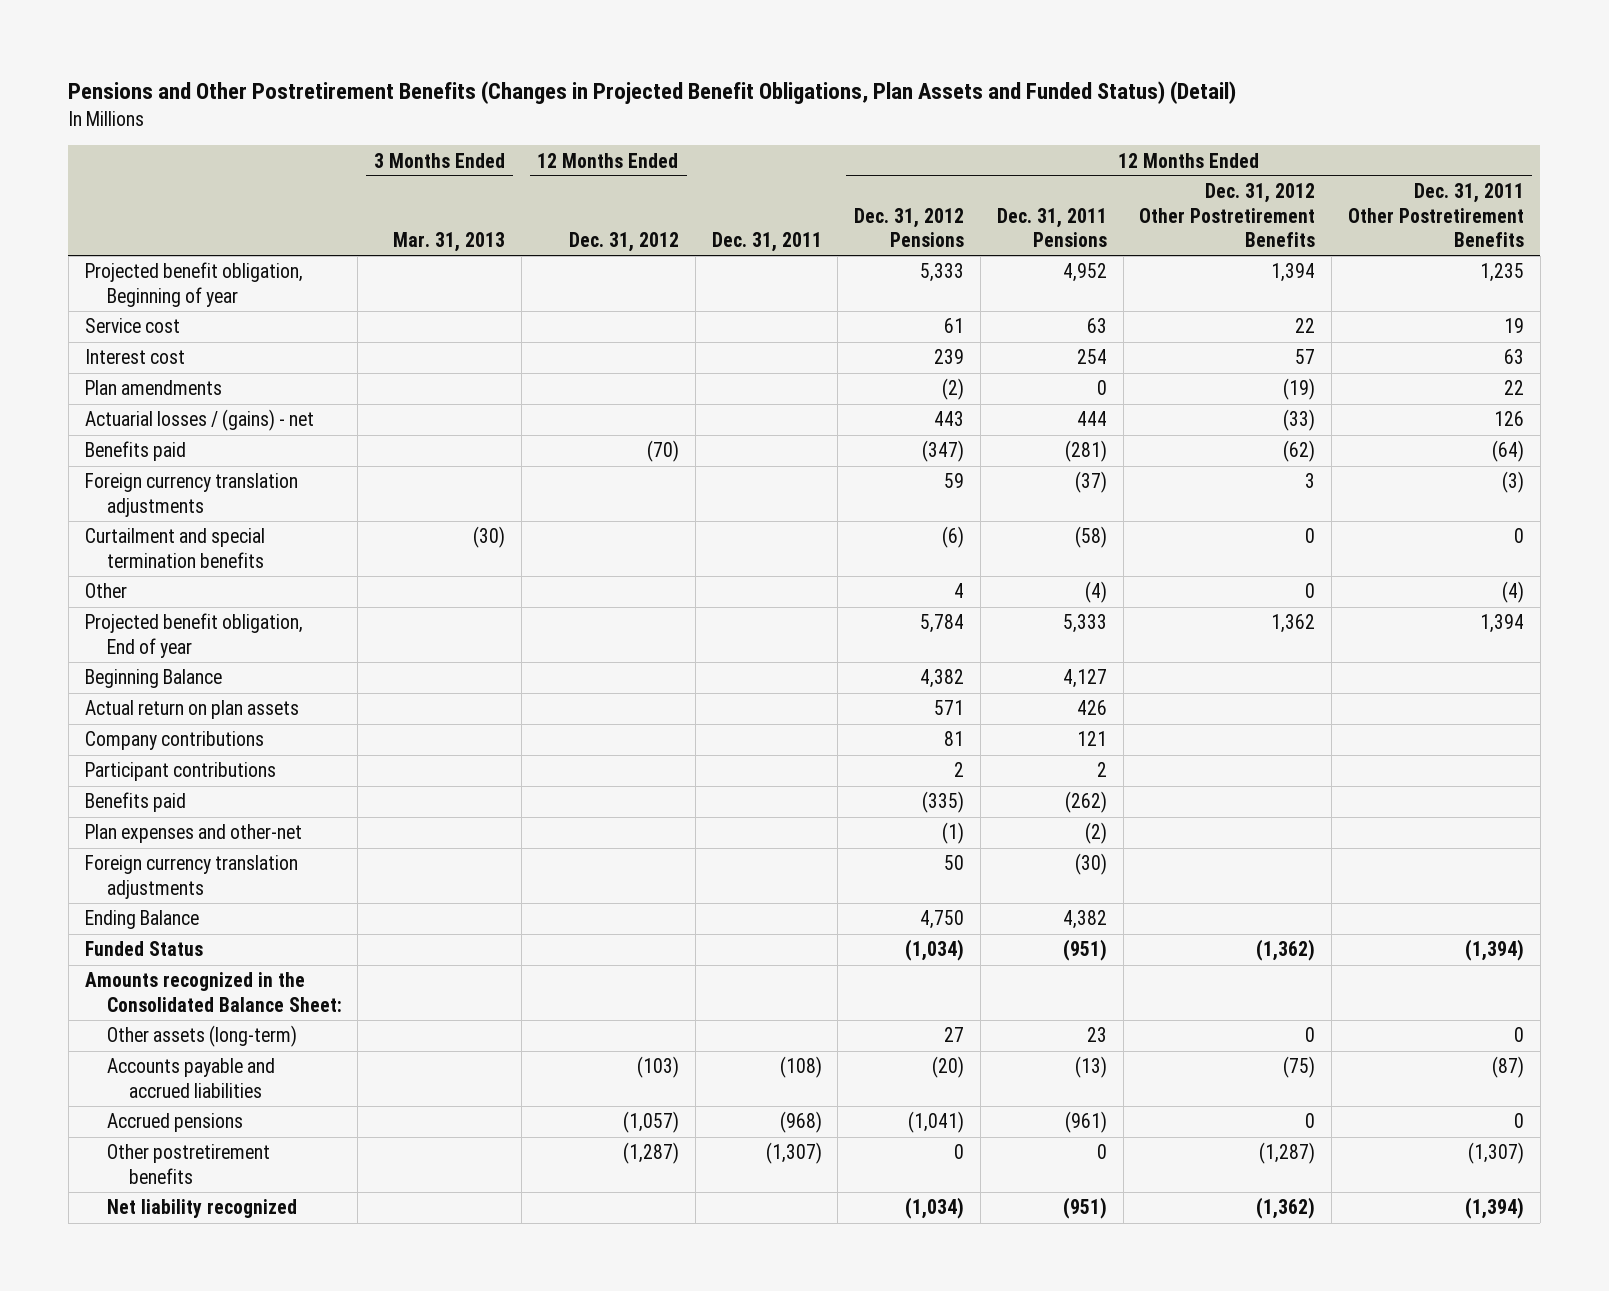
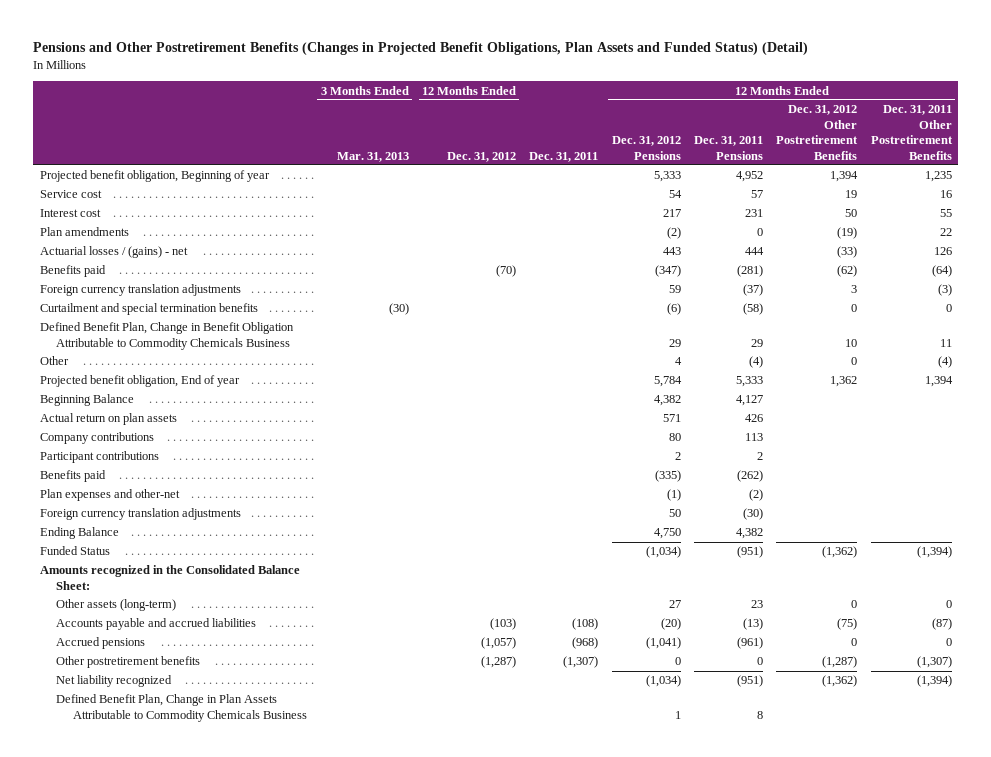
- Service cost | | | | 61 | 63 | 22 | 19
- Interest cost | | | | 239 | 254 | 57 | 63
+ Service cost | | | | 54 | 57 | 19 | 16
+ Interest cost | | | | 217 | 231 | 50 | 55
+ Defined Benefit Plan, Change in Benefit Obligation Attributable to Commodity Chemicals Business | | | | 29 | 29 | 10 | 11
- Company contributions | | | | 81 | 121 | |
+ Company contributions | | | | 80 | 113 | |
+ Defined Benefit Plan, Change in Plan Assets Attributable to Commodity Chemicals Business | | | | 1 | 8 | |

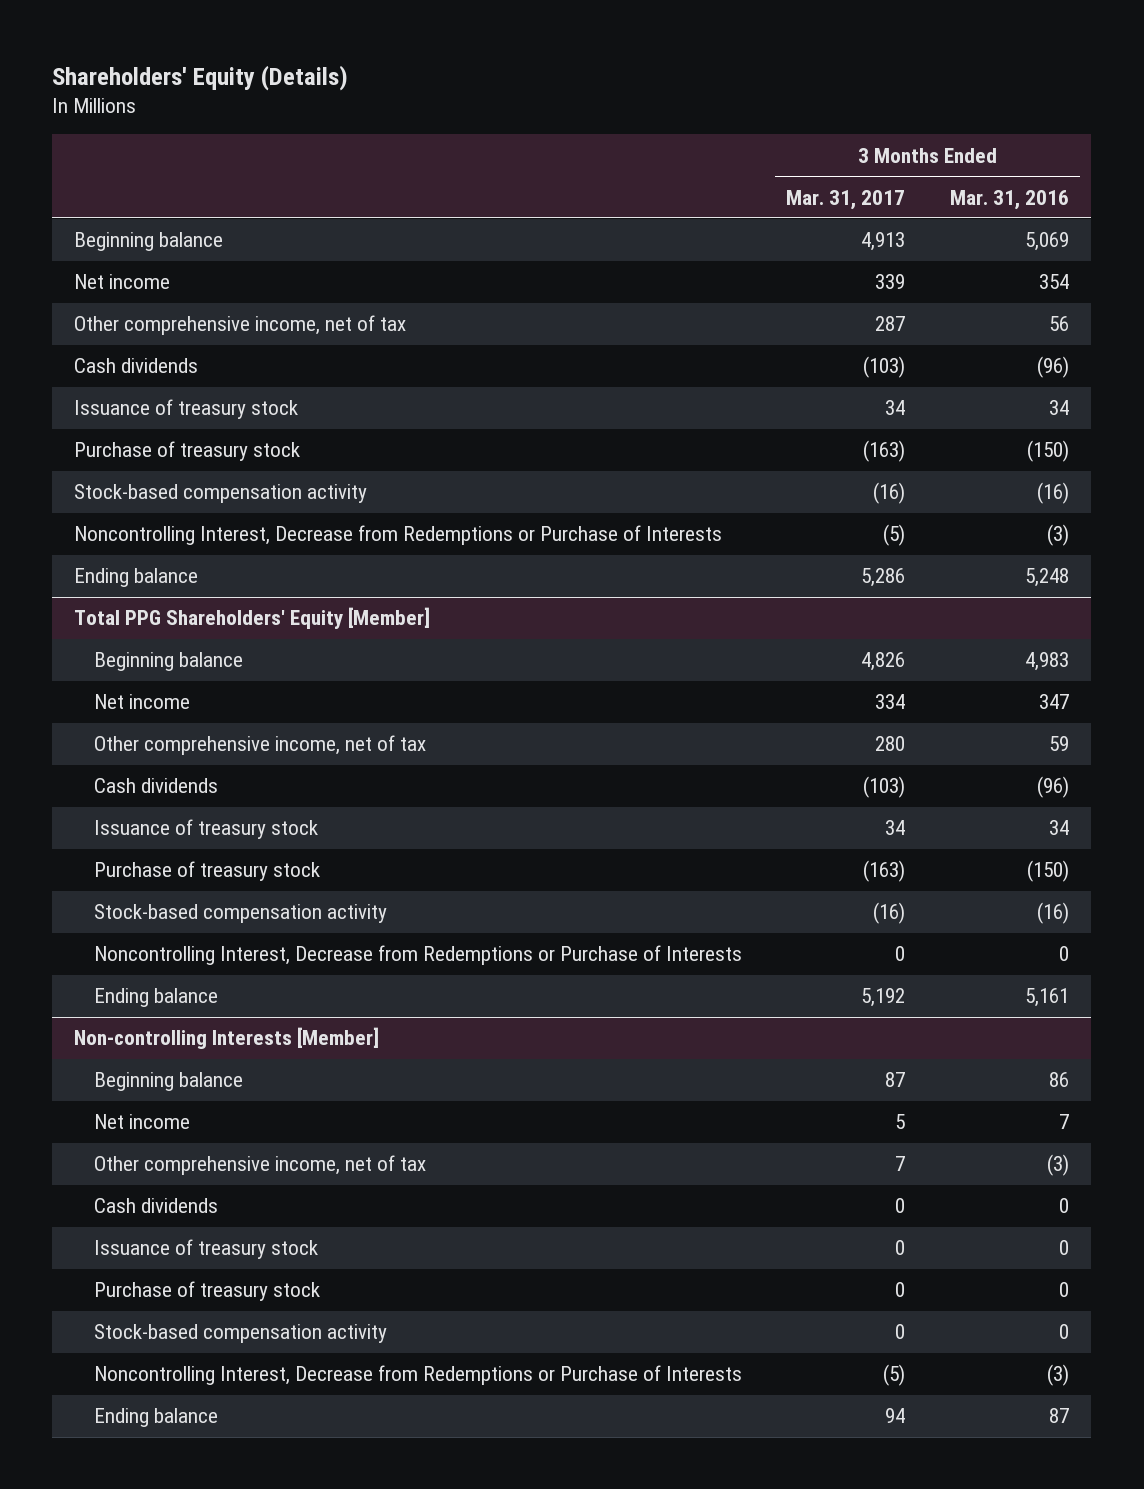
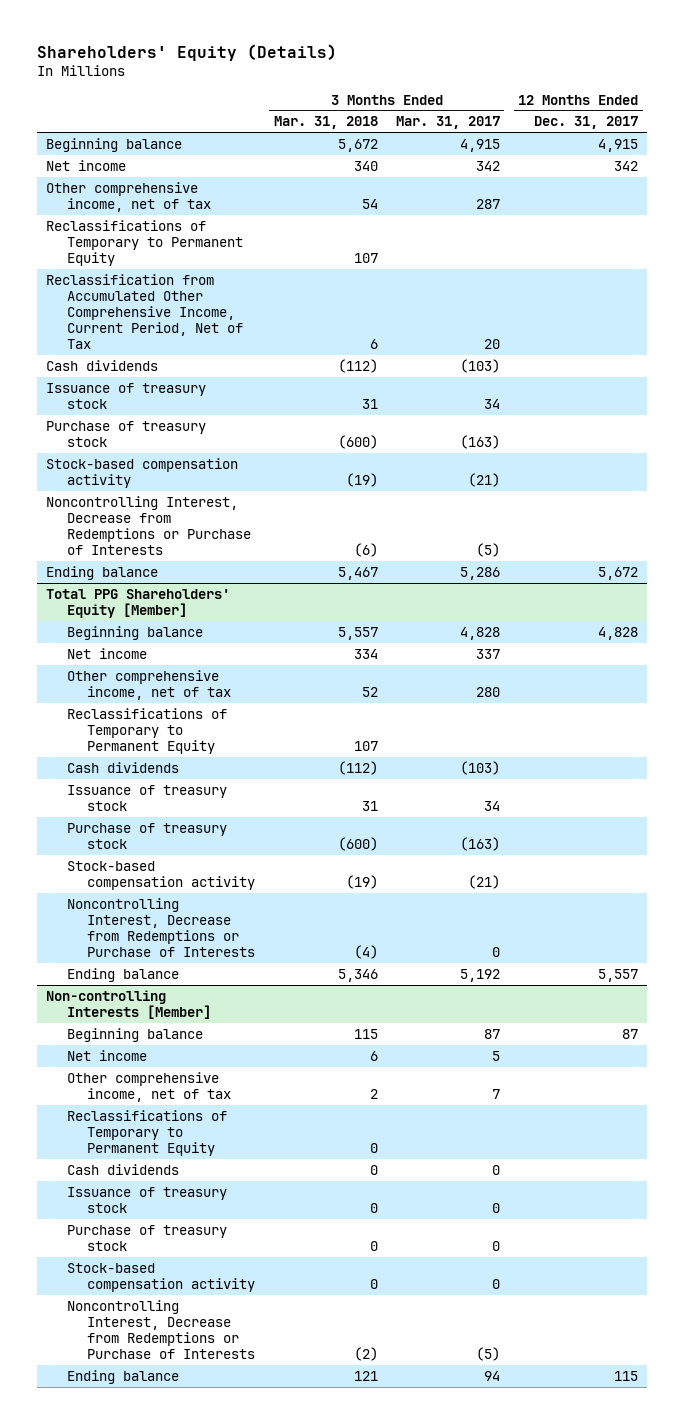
- | 3 Months Ended Mar. 31, 2017 | 3 Months Ended Mar. 31, 2016
+ | 3 Months Ended Mar. 31, 2018 | 3 Months Ended Mar. 31, 2017 | 12 Months Ended Dec. 31, 2017
- Beginning balance | 4,913 | 5,069
- Net income | 339 | 354
+ Beginning balance | 5,672 | 4,915 | 4,915
+ Net income | 340 | 342 | 342
+ Reclassifications of Temporary to Permanent Equity | 107 | |
+ Reclassification from Accumulated Other Comprehensive Income, Current Period, Net of Tax | 6 | 20 |
- Stock-based compensation activity | (16) | (16)
+ Stock-based compensation activity | (19) | (21) |
@ Total PPG Shareholders' Equity [Member]
- Beginning balance | 4,826 | 4,983
- Net income | 334 | 347
+ Beginning balance | 5,557 | 4,828 | 4,828
+ Net income | 334 | 337 |
+ Reclassifications of Temporary to Permanent Equity | 107 | |
- Stock-based compensation activity | (16) | (16)
+ Stock-based compensation activity | (19) | (21) |
@ Non-controlling Interests [Member]
+ Reclassifications of Temporary to Permanent Equity | 0 | |

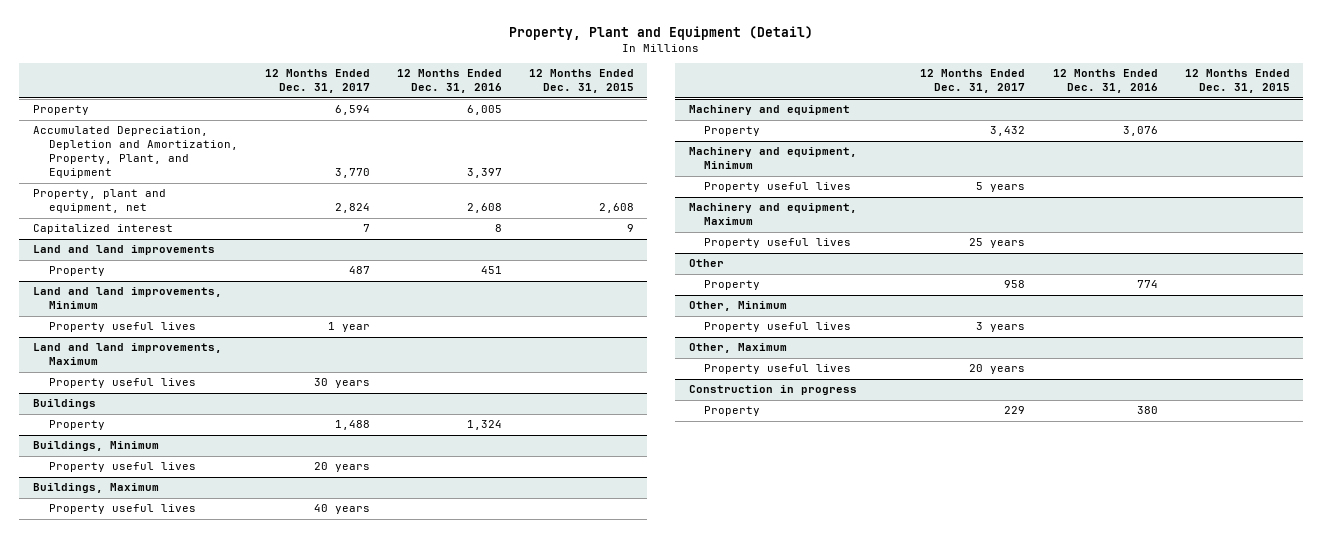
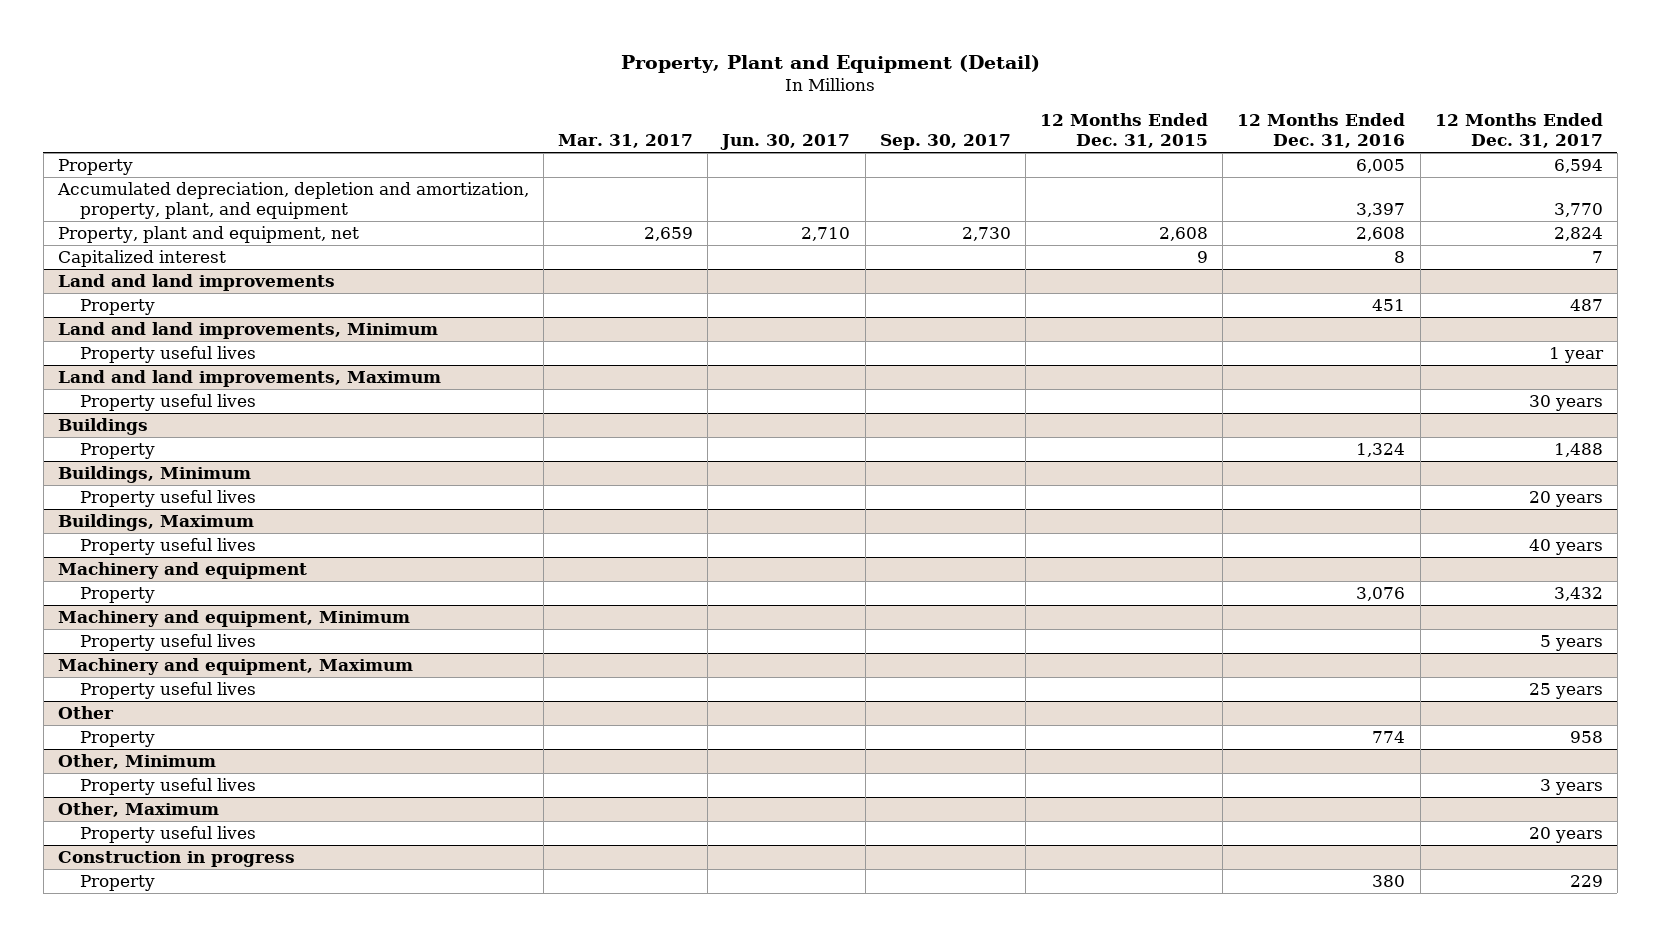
- | 12 Months Ended Dec. 31, 2017 | 12 Months Ended Dec. 31, 2016 | 12 Months Ended Dec. 31, 2015
+ | Mar. 31, 2017 | Jun. 30, 2017 | Sep. 30, 2017 | 12 Months Ended Dec. 31, 2015 | 12 Months Ended Dec. 31, 2016 | 12 Months Ended Dec. 31, 2017
- Accumulated Depreciation, Depletion and Amortization, Property, Plant, and Equipment | 3,770 | 3,397 |
+ Accumulated depreciation, depletion and amortization, property, plant, and equipment | | | | | 3,397 | 3,770

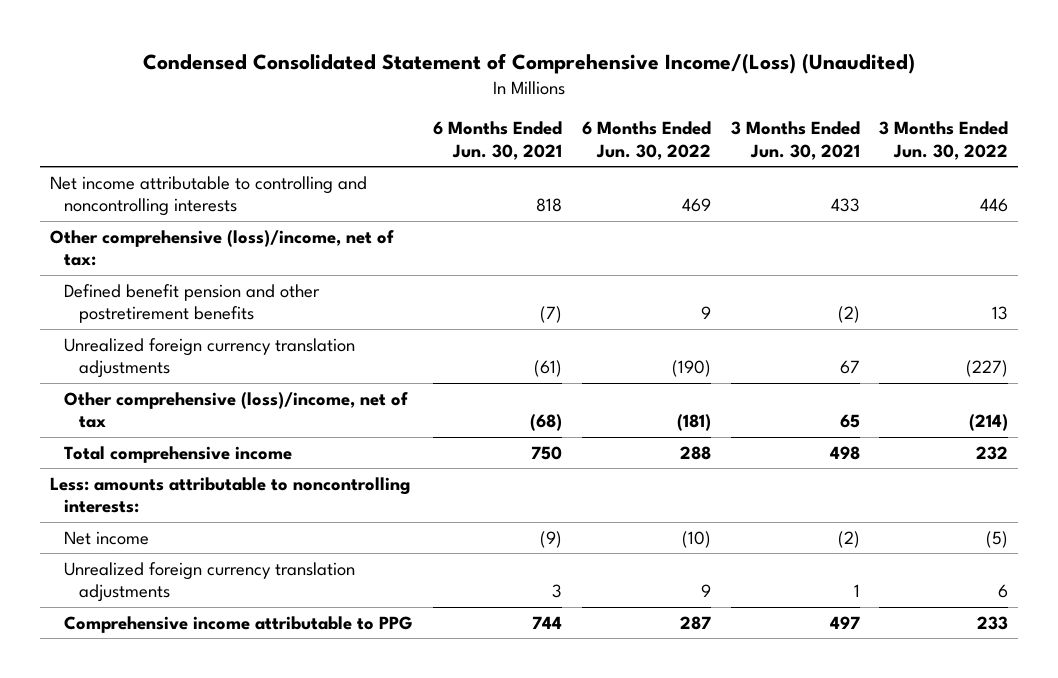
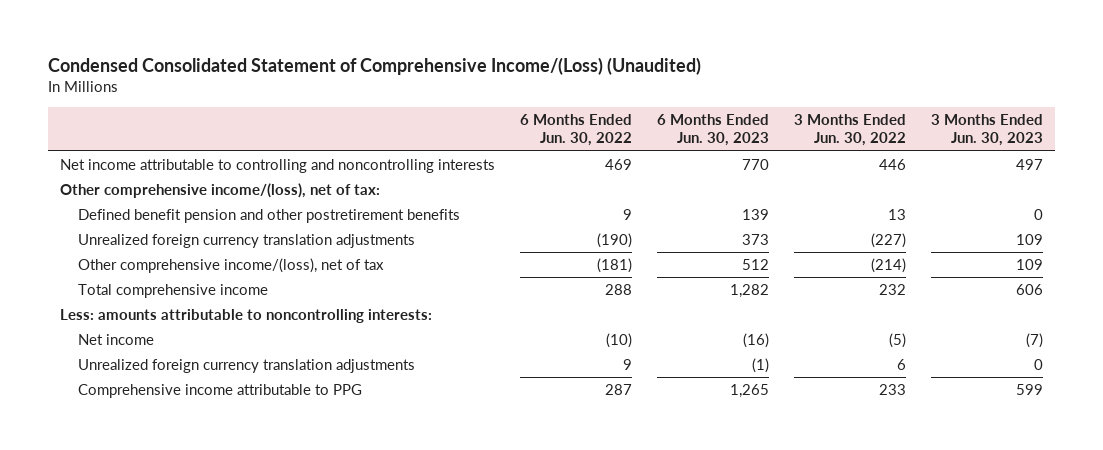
- | 6 Months Ended Jun. 30, 2021 | 6 Months Ended Jun. 30, 2022 | 3 Months Ended Jun. 30, 2021 | 3 Months Ended Jun. 30, 2022
+ | 6 Months Ended Jun. 30, 2022 | 6 Months Ended Jun. 30, 2023 | 3 Months Ended Jun. 30, 2022 | 3 Months Ended Jun. 30, 2023
- Other comprehensive (loss)/income, net of tax:
+ Other comprehensive income/(loss), net of tax:
- Other comprehensive (loss)/income, net of tax | (68) | (181) | 65 | (214)
+ Other comprehensive income/(loss), net of tax | (181) | 512 | (214) | 109

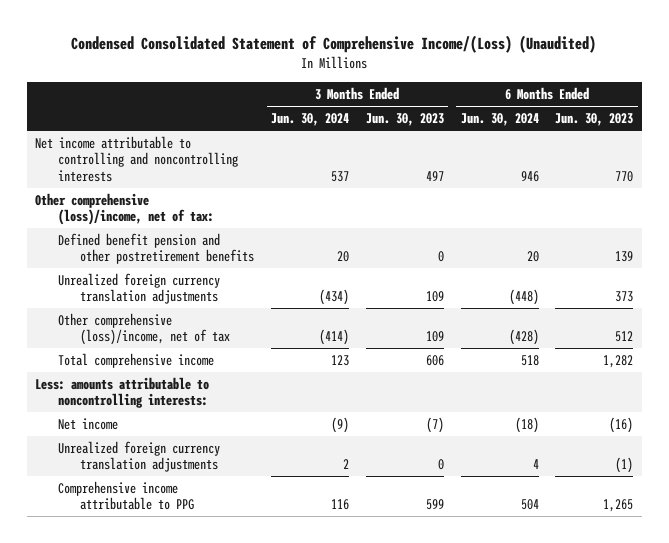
- | 6 Months Ended Jun. 30, 2022 | 6 Months Ended Jun. 30, 2023 | 3 Months Ended Jun. 30, 2022 | 3 Months Ended Jun. 30, 2023
+ | 3 Months Ended Jun. 30, 2024 | 3 Months Ended Jun. 30, 2023 | 6 Months Ended Jun. 30, 2024 | 6 Months Ended Jun. 30, 2023
- Other comprehensive income/(loss), net of tax:
+ Other comprehensive (loss)/income, net of tax:
- Other comprehensive income/(loss), net of tax | (181) | 512 | (214) | 109
+ Other comprehensive (loss)/income, net of tax | (414) | 109 | (428) | 512

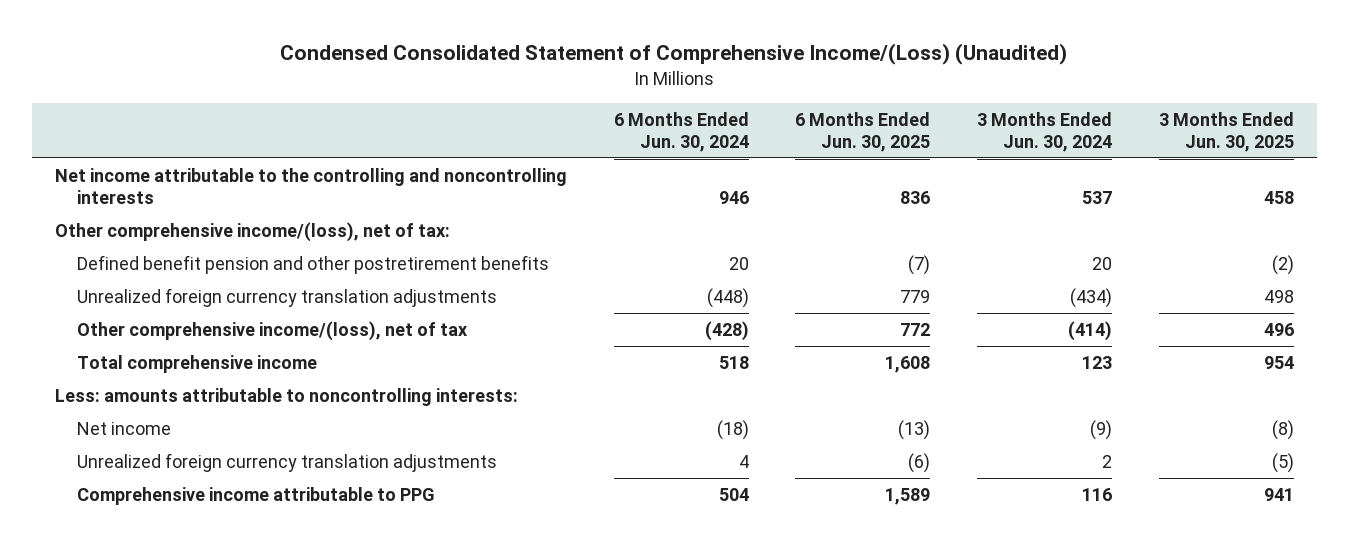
- | 3 Months Ended Jun. 30, 2024 | 3 Months Ended Jun. 30, 2023 | 6 Months Ended Jun. 30, 2024 | 6 Months Ended Jun. 30, 2023
+ | 6 Months Ended Jun. 30, 2024 | 6 Months Ended Jun. 30, 2025 | 3 Months Ended Jun. 30, 2024 | 3 Months Ended Jun. 30, 2025
- Net income attributable to controlling and noncontrolling interests | 537 | 497 | 946 | 770
- Other comprehensive (loss)/income, net of tax:
+ Net income attributable to the controlling and noncontrolling interests | 946 | 836 | 537 | 458
+ Other comprehensive income/(loss), net of tax:
- Other comprehensive (loss)/income, net of tax | (414) | 109 | (428) | 512
+ Other comprehensive income/(loss), net of tax | (428) | 772 | (414) | 496

